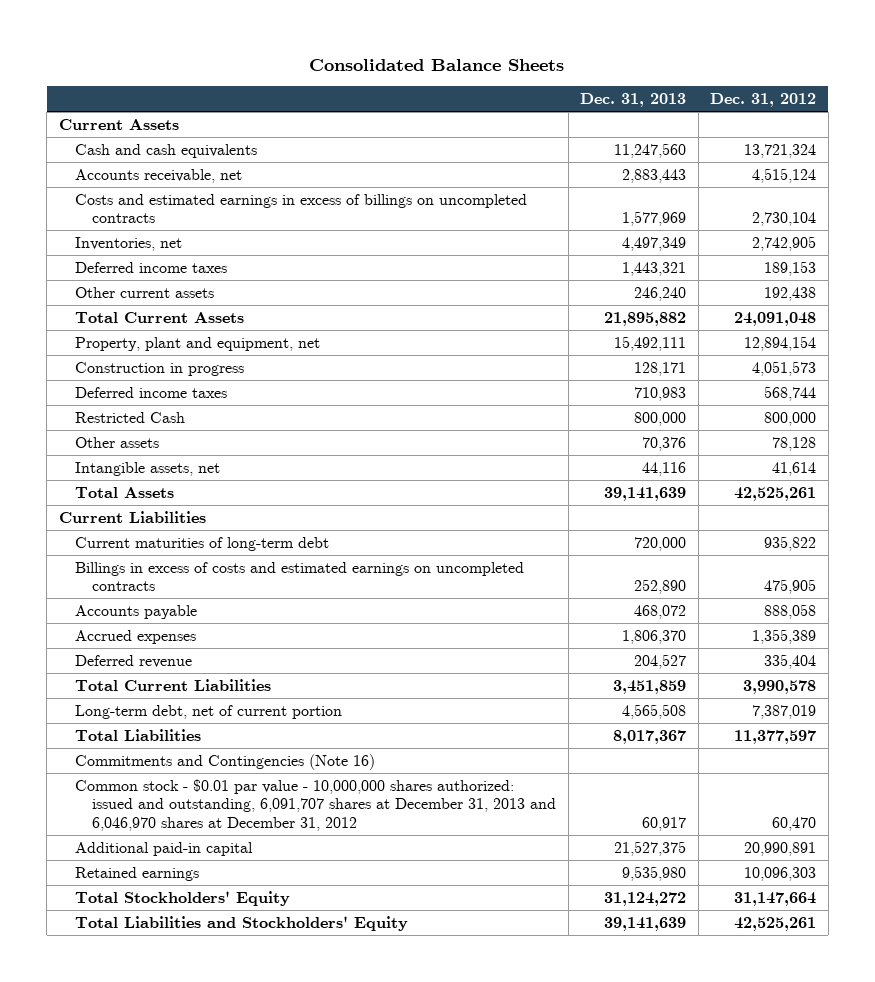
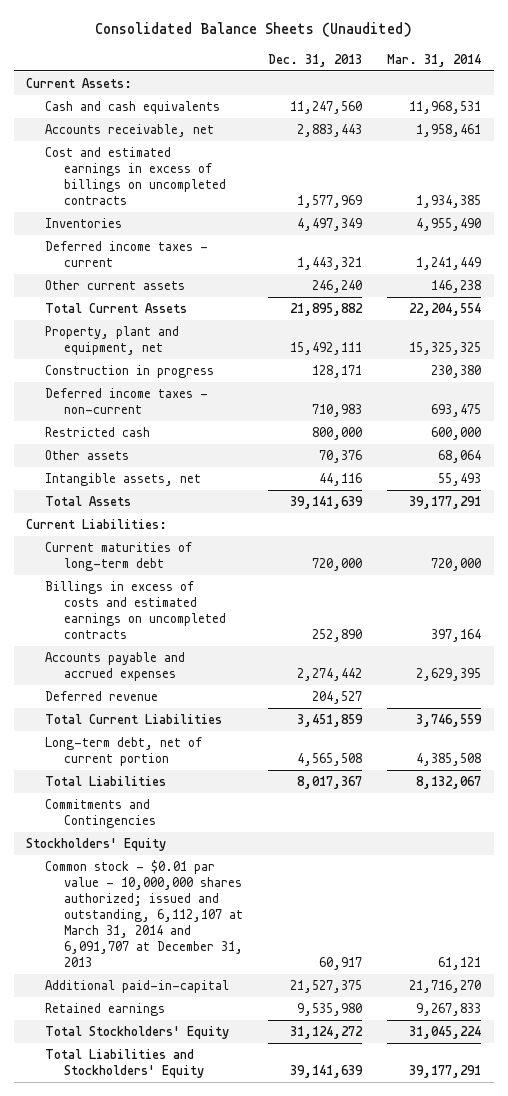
- Consolidated Balance Sheets
+ Consolidated Balance Sheets (Unaudited)
- | Dec. 31, 2013 | Dec. 31, 2012
+ | Dec. 31, 2013 | Mar. 31, 2014
- Current Assets
+ Current Assets:
- Costs and estimated earnings in excess of billings on uncompleted contracts | 1,577,969 | 2,730,104
- Inventories, net | 4,497,349 | 2,742,905
- Deferred income taxes | 1,443,321 | 189,153
+ Cost and estimated earnings in excess of billings on uncompleted contracts | 1,577,969 | 1,934,385
+ Inventories | 4,497,349 | 4,955,490
+ Deferred income taxes - current | 1,443,321 | 1,241,449
- Deferred income taxes | 710,983 | 568,744
- Restricted Cash | 800,000 | 800,000
+ Deferred income taxes - non-current | 710,983 | 693,475
+ Restricted cash | 800,000 | 600,000
- Current Liabilities
+ Current Liabilities:
- Accounts payable | 468,072 | 888,058
- Accrued expenses | 1,806,370 | 1,355,389
+ Accounts payable and accrued expenses | 2,274,442 | 2,629,395
- Commitments and Contingencies (Note 16)
- Common stock - $0.01 par value - 10,000,000 shares authorized: issued and outstanding, 6,091,707 shares at December 31, 2013 and 6,046,970 shares at December 31, 2012 | 60,917 | 60,470
- Additional paid-in capital | 21,527,375 | 20,990,891
+ Commitments and Contingencies
+ Stockholders' Equity
+ Common stock - $0.01 par value - 10,000,000 shares authorized; issued and outstanding, 6,112,107 at March 31, 2014 and 6,091,707 at December 31, 2013 | 60,917 | 61,121
+ Additional paid-in-capital | 21,527,375 | 21,716,270

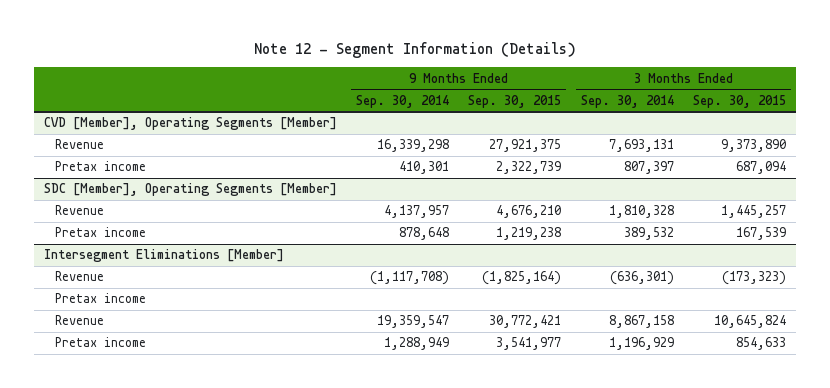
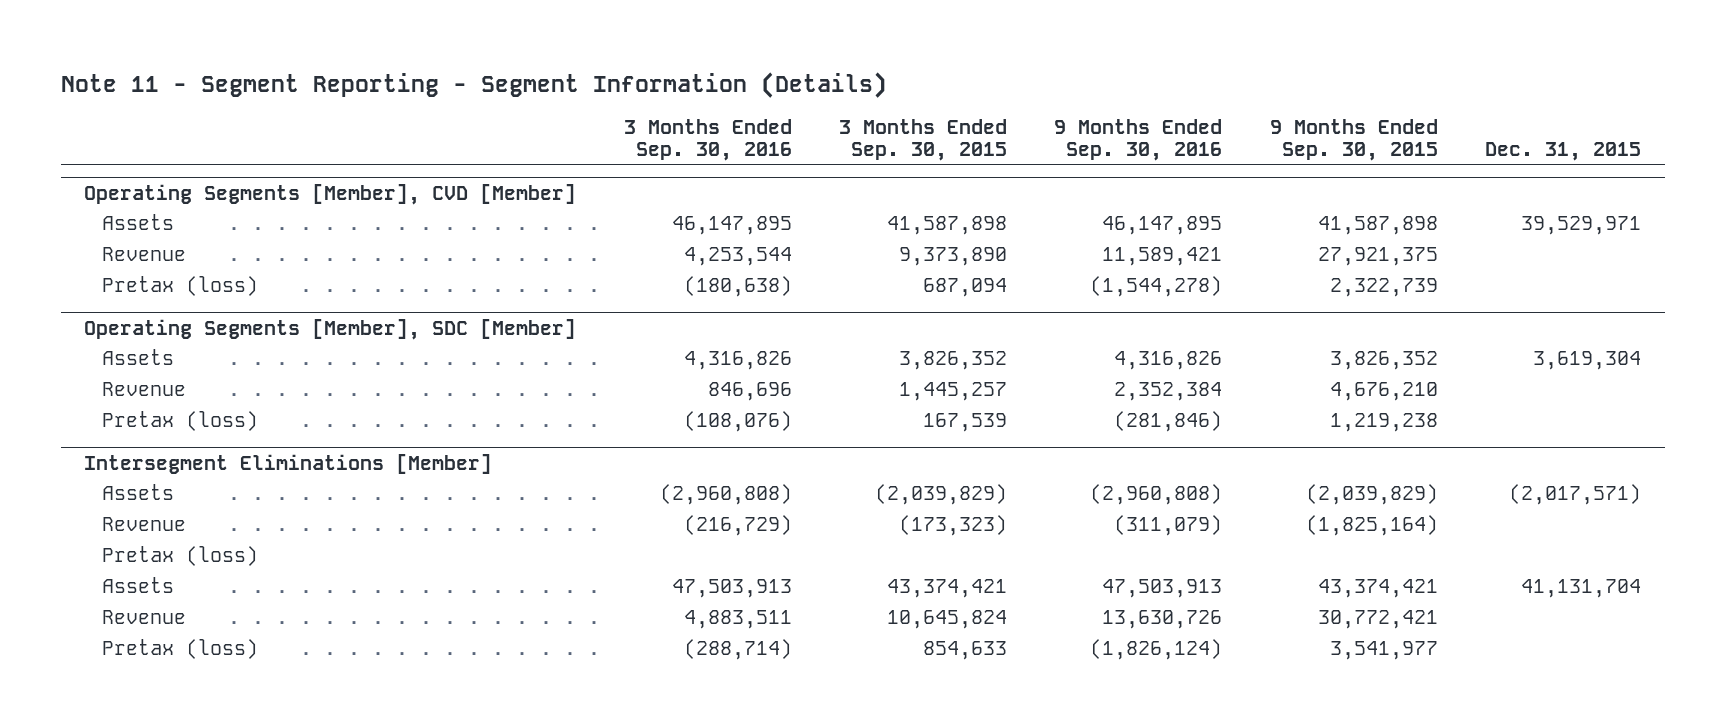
- Note 12 - Segment Information (Details)
+ Note 11 - Segment Reporting - Segment Information (Details)
- | 9 Months Ended Sep. 30, 2014 | 9 Months Ended Sep. 30, 2015 | 3 Months Ended Sep. 30, 2014 | 3 Months Ended Sep. 30, 2015
+ | 3 Months Ended Sep. 30, 2016 | 3 Months Ended Sep. 30, 2015 | 9 Months Ended Sep. 30, 2016 | 9 Months Ended Sep. 30, 2015 | Dec. 31, 2015
- CVD [Member], Operating Segments [Member]
+ Operating Segments [Member], CVD [Member]
+ Assets | 46,147,895 | 41,587,898 | 46,147,895 | 41,587,898 | 39,529,971
- Pretax income | 410,301 | 2,322,739 | 807,397 | 687,094
- SDC [Member], Operating Segments [Member]
+ Pretax (loss) | (180,638) | 687,094 | (1,544,278) | 2,322,739 |
+ Operating Segments [Member], SDC [Member]
+ Assets | 4,316,826 | 3,826,352 | 4,316,826 | 3,826,352 | 3,619,304
- Pretax income | 878,648 | 1,219,238 | 389,532 | 167,539
+ Pretax (loss) | (108,076) | 167,539 | (281,846) | 1,219,238 |
@ Intersegment Eliminations [Member]
+ Assets | (2,960,808) | (2,039,829) | (2,960,808) | (2,039,829) | (2,017,571)
- Pretax income
+ Pretax (loss)
+ Assets | 47,503,913 | 43,374,421 | 47,503,913 | 43,374,421 | 41,131,704
- Pretax income | 1,288,949 | 3,541,977 | 1,196,929 | 854,633
+ Pretax (loss) | (288,714) | 854,633 | (1,826,124) | 3,541,977 |

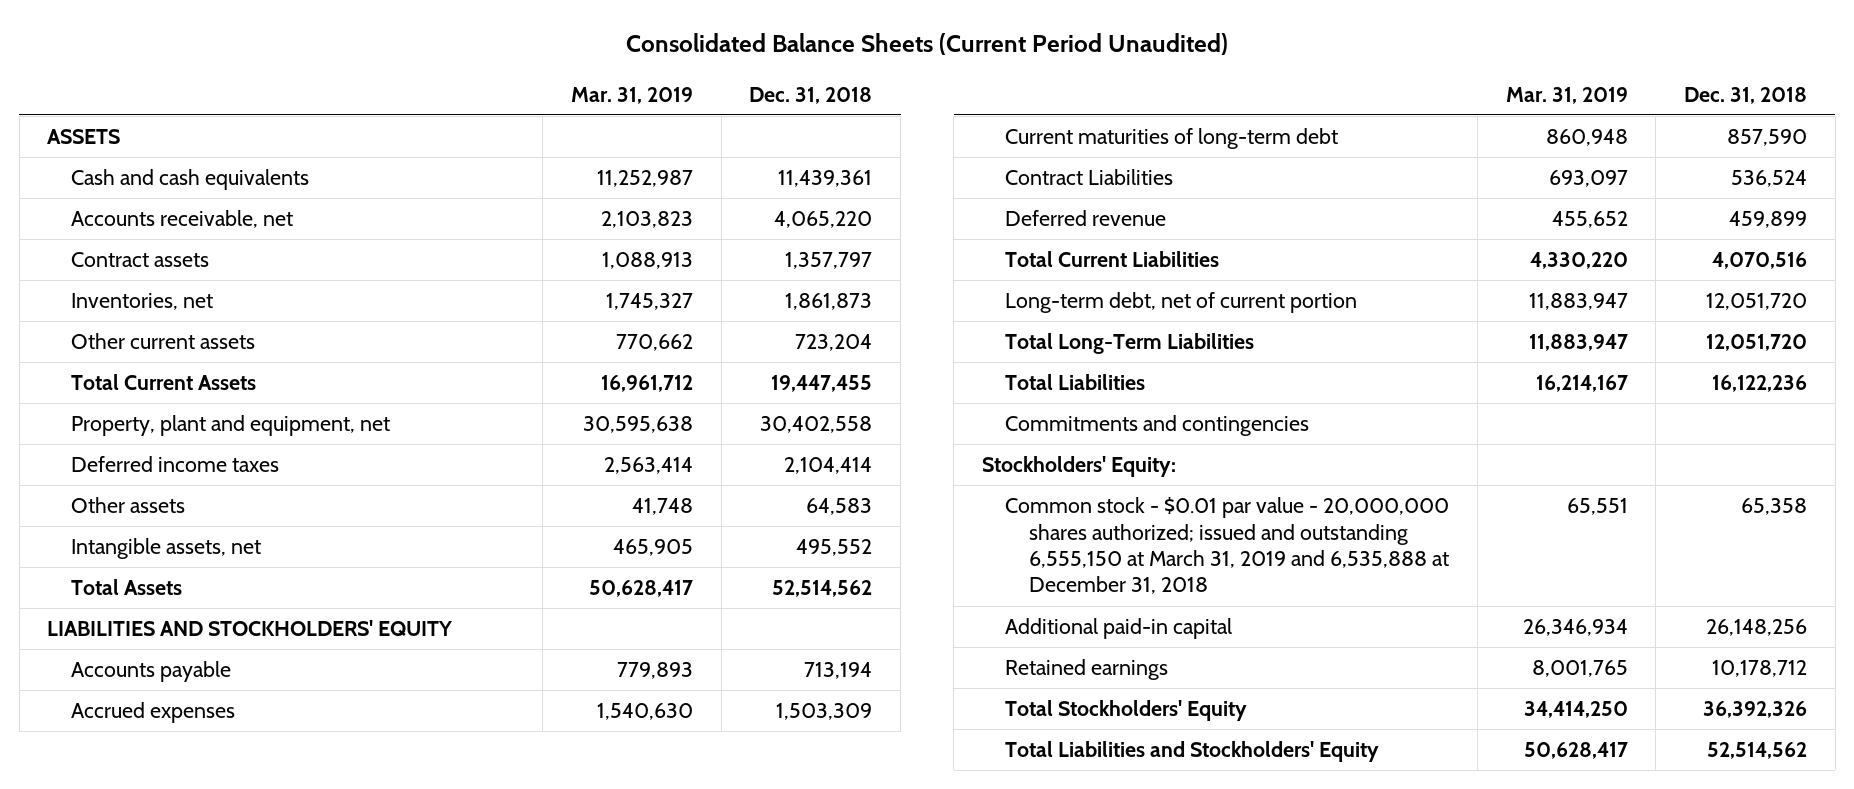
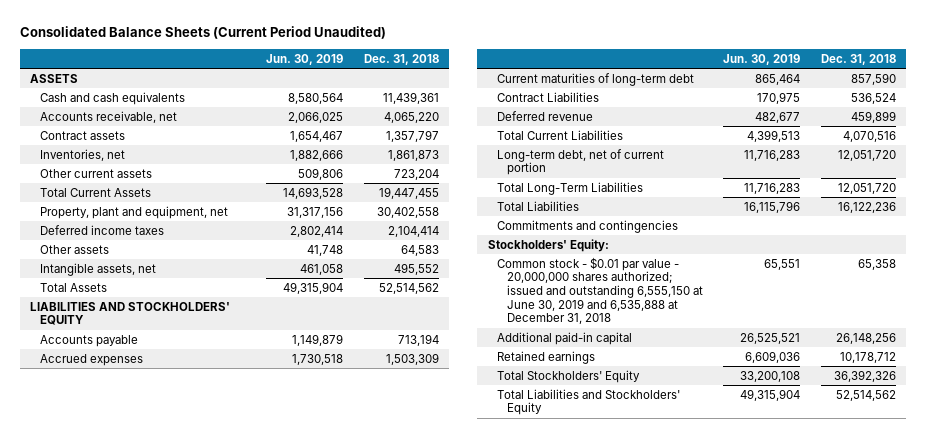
- | Mar. 31, 2019 | Dec. 31, 2018
+ | Jun. 30, 2019 | Dec. 31, 2018
- Common stock - $0.01 par value - 20,000,000 shares authorized; issued and outstanding 6,555,150 at March 31, 2019 and 6,535,888 at December 31, 2018 | 65,551 | 65,358
+ Common stock - $0.01 par value - 20,000,000 shares authorized; issued and outstanding 6,555,150 at June 30, 2019 and 6,535,888 at December 31, 2018 | 65,551 | 65,358

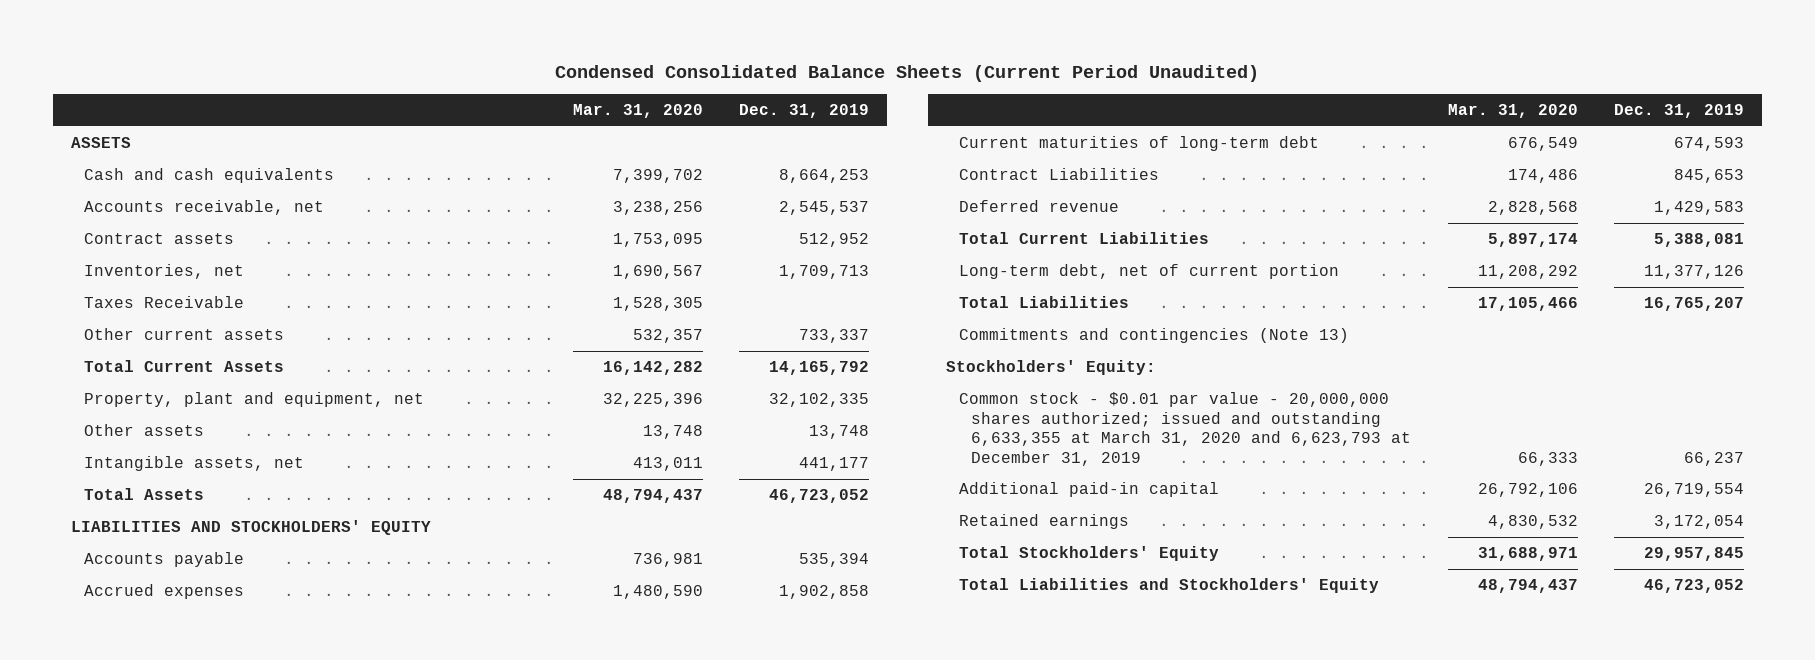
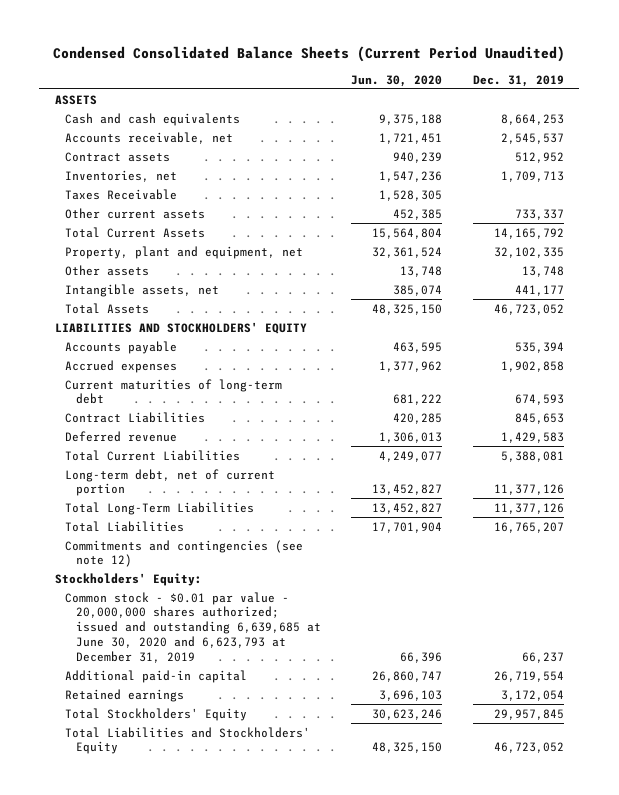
- | Mar. 31, 2020 | Dec. 31, 2019
+ | Jun. 30, 2020 | Dec. 31, 2019
+ Total Long-Term Liabilities | 13,452,827 | 11,377,126
- Commitments and contingencies (Note 13)
+ Commitments and contingencies (see note 12)
- Common stock - $0.01 par value - 20,000,000 shares authorized; issued and outstanding 6,633,355 at March 31, 2020 and 6,623,793 at December 31, 2019 | 66,333 | 66,237
+ Common stock - $0.01 par value - 20,000,000 shares authorized; issued and outstanding 6,639,685 at June 30, 2020 and 6,623,793 at December 31, 2019 | 66,396 | 66,237

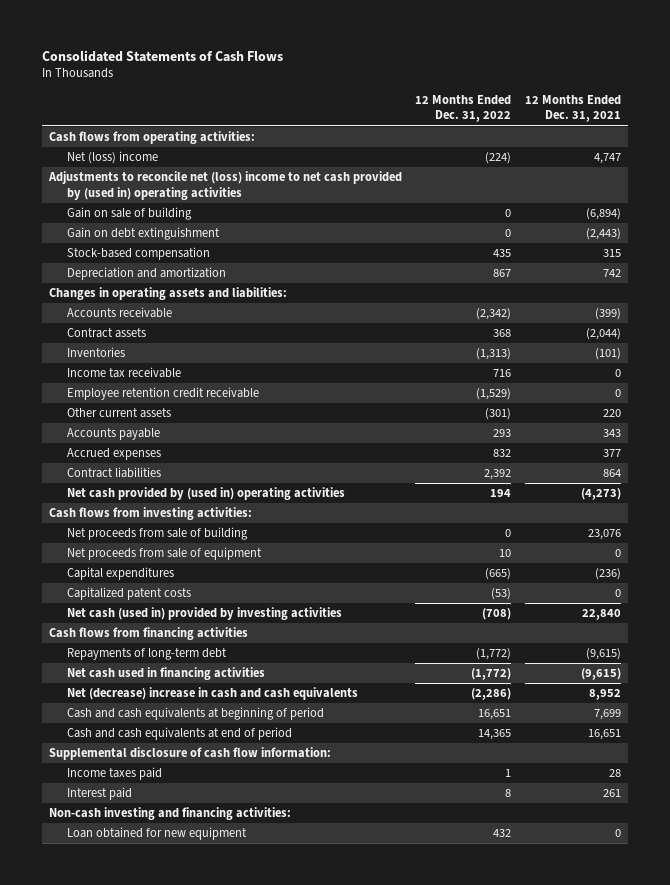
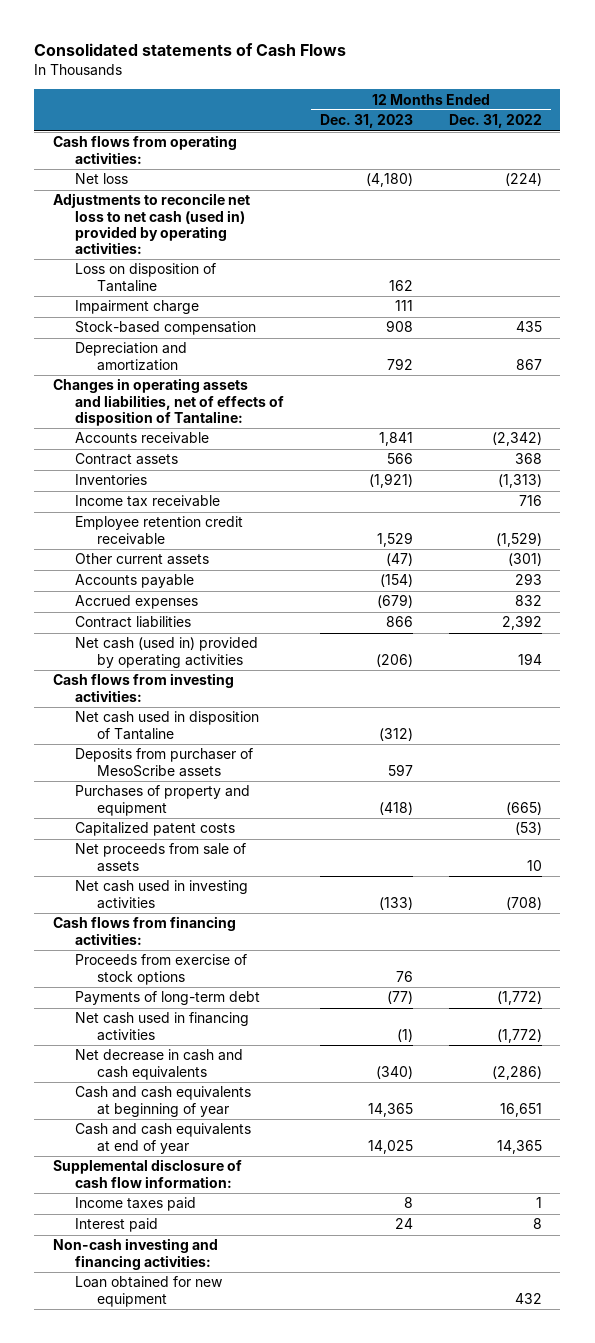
- Consolidated Statements of Cash Flows
+ Consolidated statements of Cash Flows
- | 12 Months Ended Dec. 31, 2022 | 12 Months Ended Dec. 31, 2021
+ | 12 Months Ended Dec. 31, 2023 | 12 Months Ended Dec. 31, 2022
- Net (loss) income | (224) | 4,747
- Adjustments to reconcile net (loss) income to net cash provided by (used in) operating activities
- Gain on sale of building | 0 | (6,894)
- Gain on debt extinguishment | 0 | (2,443)
+ Net loss | (4,180) | (224)
+ Adjustments to reconcile net loss to net cash (used in) provided by operating activities:
+ Loss on disposition of Tantaline | 162 |
+ Impairment charge | 111 |
- Changes in operating assets and liabilities:
+ Changes in operating assets and liabilities, net of effects of disposition of Tantaline:
- Net cash provided by (used in) operating activities | 194 | (4,273)
+ Net cash (used in) provided by operating activities | (206) | 194
- Net proceeds from sale of building | 0 | 23,076
- Net proceeds from sale of equipment | 10 | 0
- Capital expenditures | (665) | (236)
+ Net cash used in disposition of Tantaline | (312) |
+ Deposits from purchaser of MesoScribe assets | 597 |
+ Purchases of property and equipment | (418) | (665)
- Net cash (used in) provided by investing activities | (708) | 22,840
- Cash flows from financing activities
- Repayments of long-term debt | (1,772) | (9,615)
+ Net proceeds from sale of assets | | 10
+ Net cash used in investing activities | (133) | (708)
+ Cash flows from financing activities:
+ Proceeds from exercise of stock options | 76 |
+ Payments of long-term debt | (77) | (1,772)
- Net (decrease) increase in cash and cash equivalents | (2,286) | 8,952
- Cash and cash equivalents at beginning of period | 16,651 | 7,699
- Cash and cash equivalents at end of period | 14,365 | 16,651
+ Net decrease in cash and cash equivalents | (340) | (2,286)
+ Cash and cash equivalents at beginning of year | 14,365 | 16,651
+ Cash and cash equivalents at end of year | 14,025 | 14,365

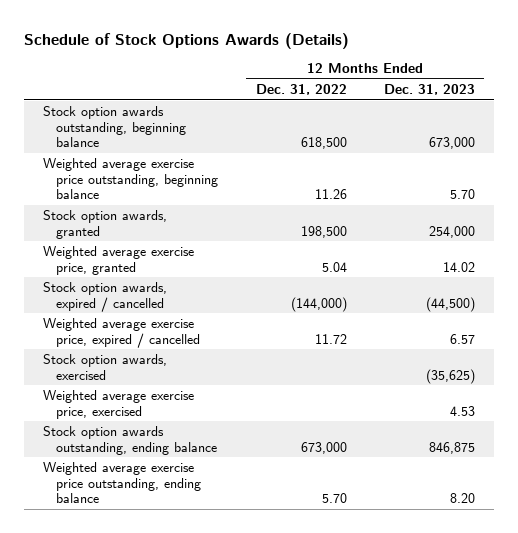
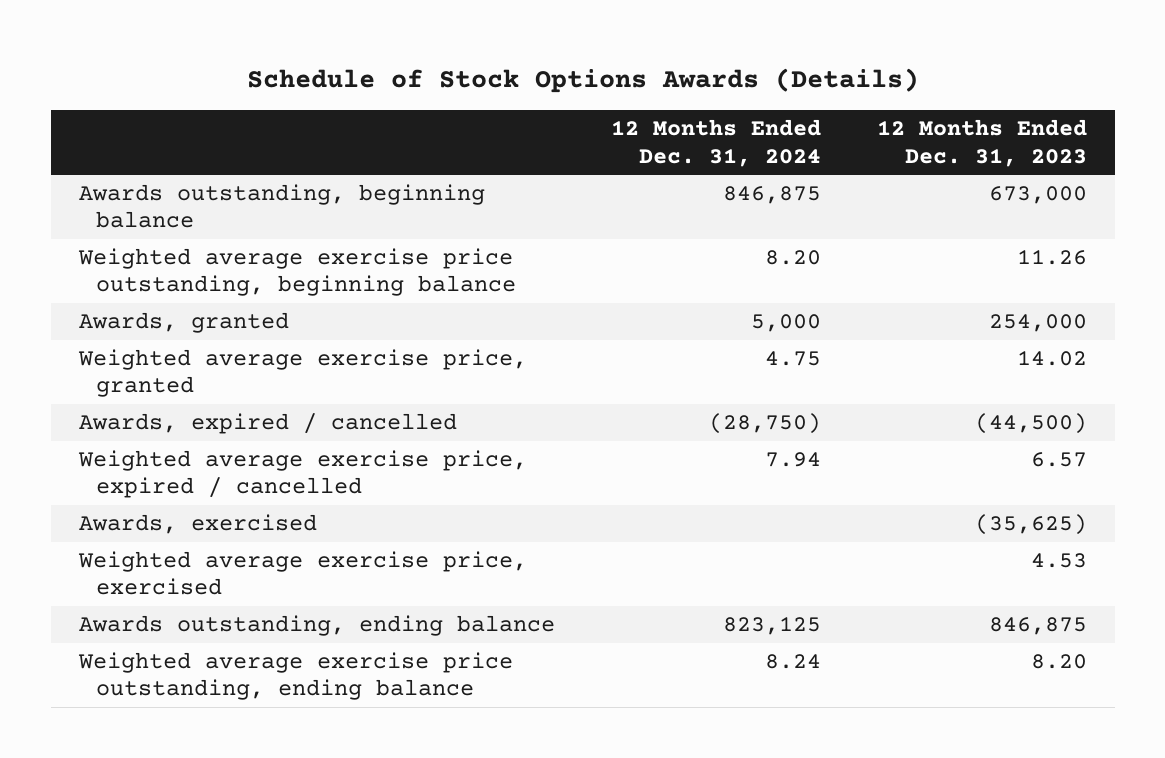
- | 12 Months Ended Dec. 31, 2022 | 12 Months Ended Dec. 31, 2023
+ | 12 Months Ended Dec. 31, 2024 | 12 Months Ended Dec. 31, 2023
- Stock option awards outstanding, beginning balance | 618,500 | 673,000
- Weighted average exercise price outstanding, beginning balance | 11.26 | 5.70
- Stock option awards, granted | 198,500 | 254,000
+ Awards outstanding, beginning balance | 846,875 | 673,000
+ Weighted average exercise price outstanding, beginning balance | 8.20 | 11.26
+ Awards, granted | 5,000 | 254,000
- Stock option awards, expired / cancelled | (144,000) | (44,500)
+ Awards, expired / cancelled | (28,750) | (44,500)
- Stock option awards, exercised | | (35,625)
+ Awards, exercised | | (35,625)
- Stock option awards outstanding, ending balance | 673,000 | 846,875
+ Awards outstanding, ending balance | 823,125 | 846,875

